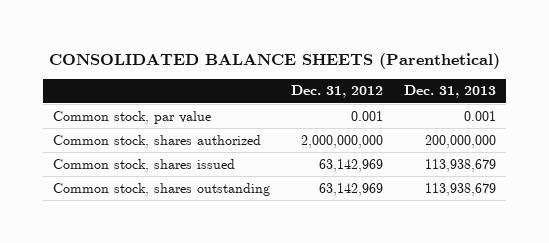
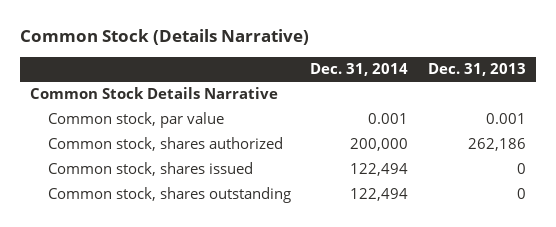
- CONSOLIDATED BALANCE SHEETS (Parenthetical)
+ Common Stock (Details Narrative)
- | Dec. 31, 2012 | Dec. 31, 2013
+ | Dec. 31, 2014 | Dec. 31, 2013
+ Common Stock Details Narrative
- Common stock, shares authorized | 2,000,000,000 | 200,000,000
- Common stock, shares issued | 63,142,969 | 113,938,679
- Common stock, shares outstanding | 63,142,969 | 113,938,679
+ Common stock, shares authorized | 200,000 | 262,186
+ Common stock, shares issued | 122,494 | 0
+ Common stock, shares outstanding | 122,494 | 0

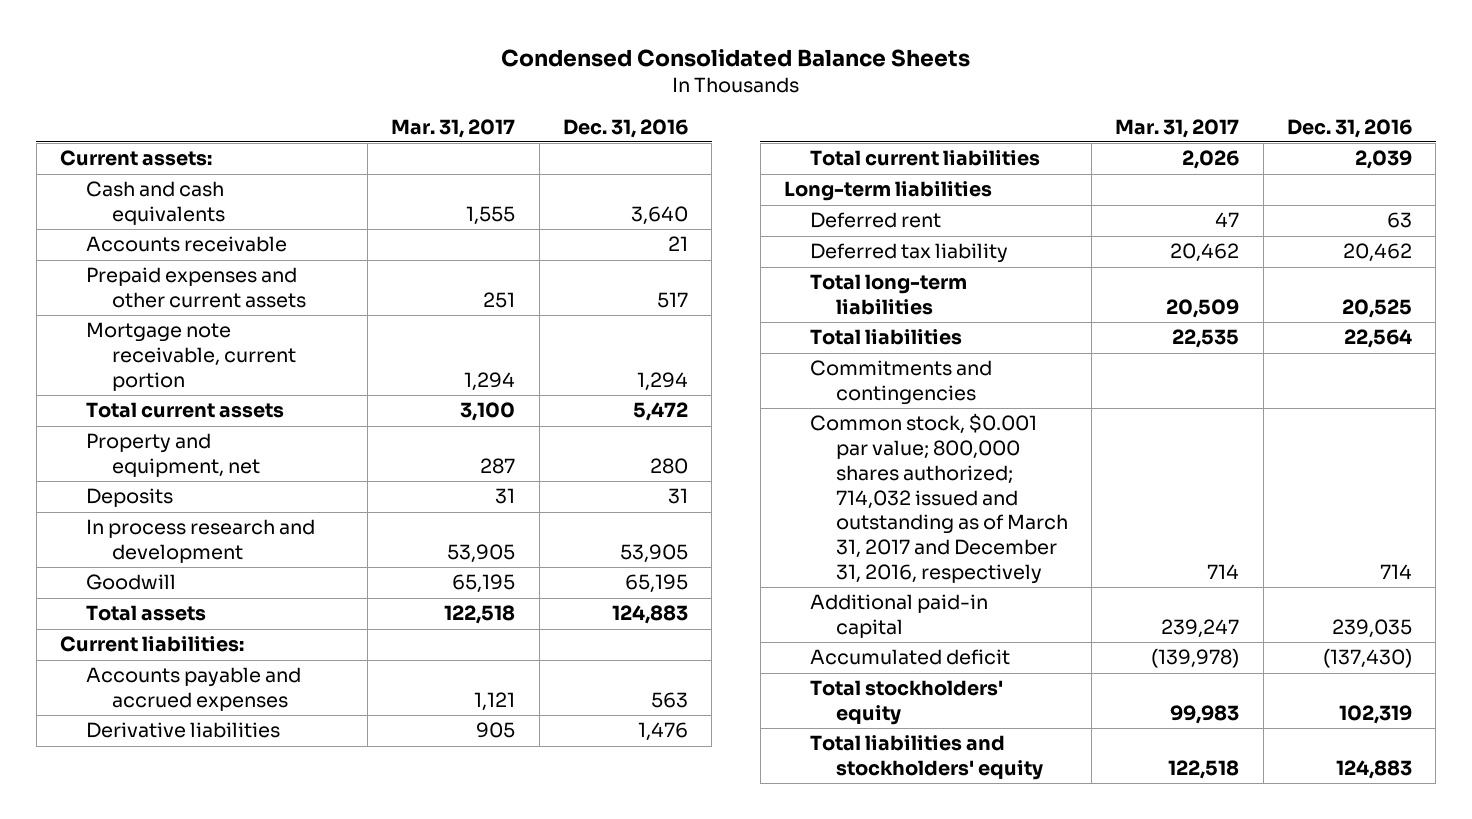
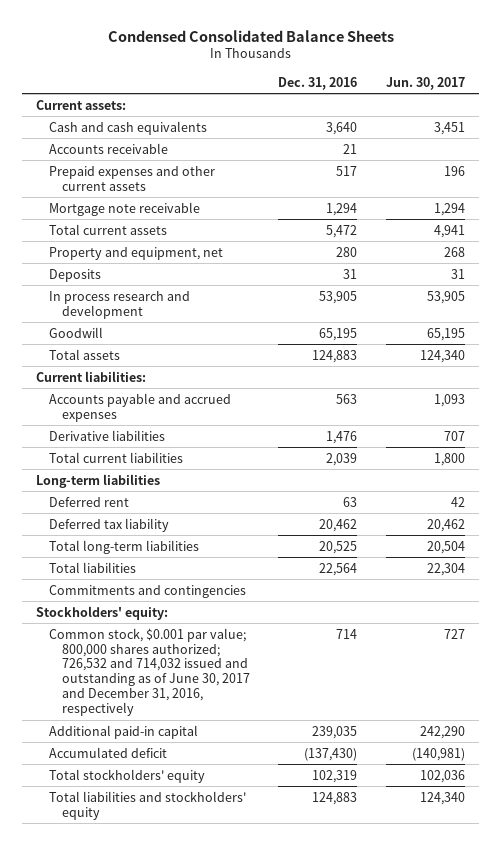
- | Mar. 31, 2017 | Dec. 31, 2016
+ | Dec. 31, 2016 | Jun. 30, 2017
- Mortgage note receivable, current portion | 1,294 | 1,294
+ Mortgage note receivable | 1,294 | 1,294
- Common stock, $0.001 par value; 800,000 shares authorized; 714,032 issued and outstanding as of March 31, 2017 and December 31, 2016, respectively | 714 | 714
+ Stockholders' equity:
+ Common stock, $0.001 par value; 800,000 shares authorized; 726,532 and 714,032 issued and outstanding as of June 30, 2017 and December 31, 2016, respectively | 714 | 727

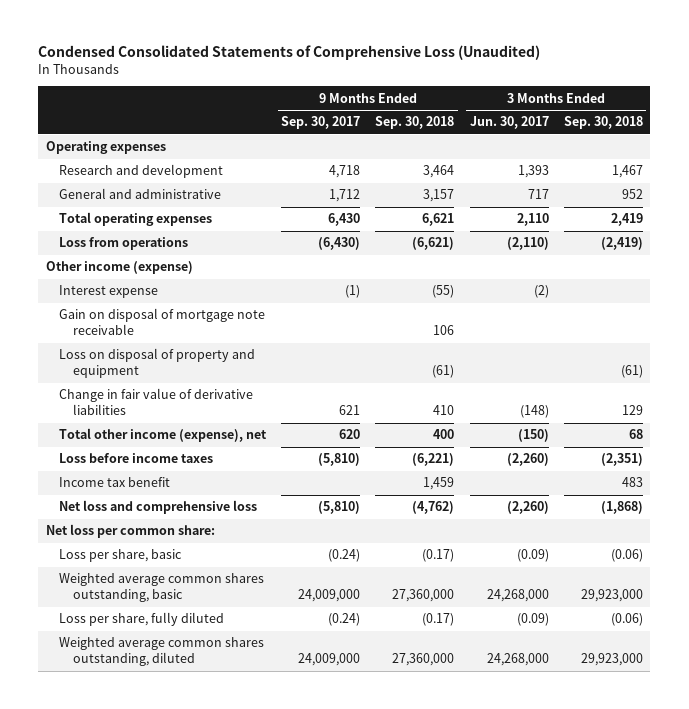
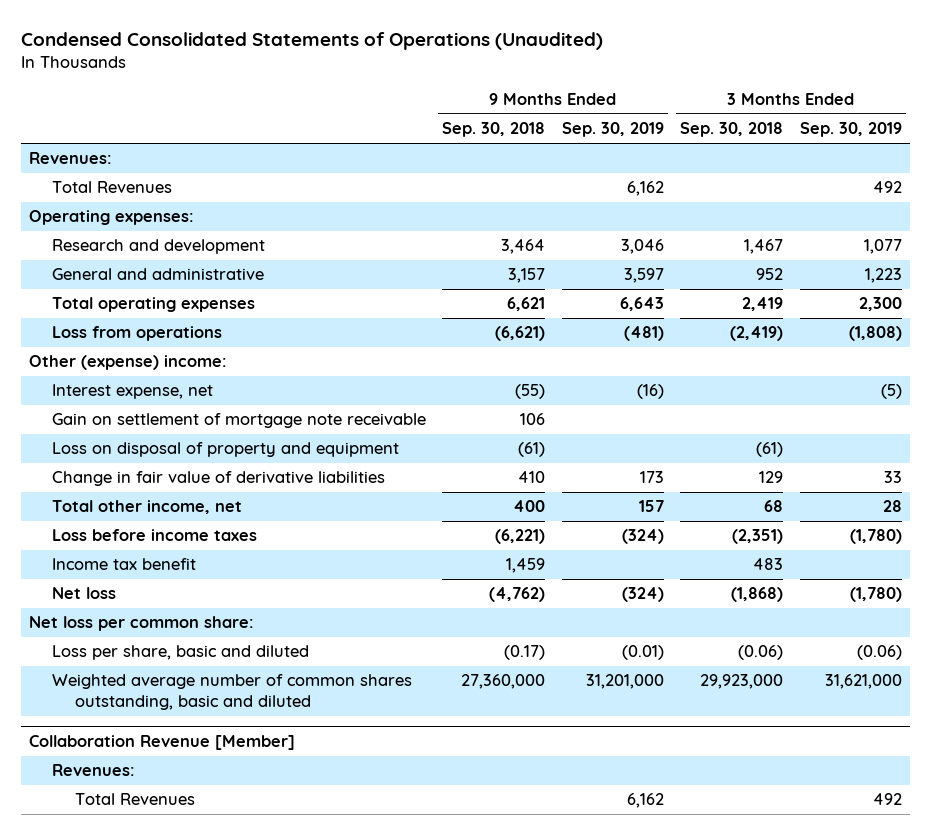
- Condensed Consolidated Statements of Comprehensive Loss (Unaudited)
+ Condensed Consolidated Statements of Operations (Unaudited)
- | 9 Months Ended Sep. 30, 2017 | 9 Months Ended Sep. 30, 2018 | 3 Months Ended Jun. 30, 2017 | 3 Months Ended Sep. 30, 2018
+ | 9 Months Ended Sep. 30, 2018 | 9 Months Ended Sep. 30, 2019 | 3 Months Ended Sep. 30, 2018 | 3 Months Ended Sep. 30, 2019
- Operating expenses
+ Revenues:
+ Total Revenues | | 6,162 | | 492
+ Operating expenses:
- Other income (expense)
- Interest expense | (1) | (55) | (2) |
- Gain on disposal of mortgage note receivable | | 106 | |
+ Other (expense) income:
+ Interest expense, net | (55) | (16) | | (5)
+ Gain on settlement of mortgage note receivable | 106 | | |
- Total other income (expense), net | 620 | 400 | (150) | 68
+ Total other income, net | 400 | 157 | 68 | 28
- Net loss and comprehensive loss | (5,810) | (4,762) | (2,260) | (1,868)
+ Net loss | (4,762) | (324) | (1,868) | (1,780)
- Loss per share, basic | (0.24) | (0.17) | (0.09) | (0.06)
- Weighted average common shares outstanding, basic | 24,009,000 | 27,360,000 | 24,268,000 | 29,923,000
- Loss per share, fully diluted | (0.24) | (0.17) | (0.09) | (0.06)
- Weighted average common shares outstanding, diluted | 24,009,000 | 27,360,000 | 24,268,000 | 29,923,000
+ Loss per share, basic and diluted | (0.17) | (0.01) | (0.06) | (0.06)
+ Weighted average number of common shares outstanding, basic and diluted | 27,360,000 | 31,201,000 | 29,923,000 | 31,621,000
+ Collaboration Revenue [Member]
+ Revenues:
+ Total Revenues | | 6,162 | | 492

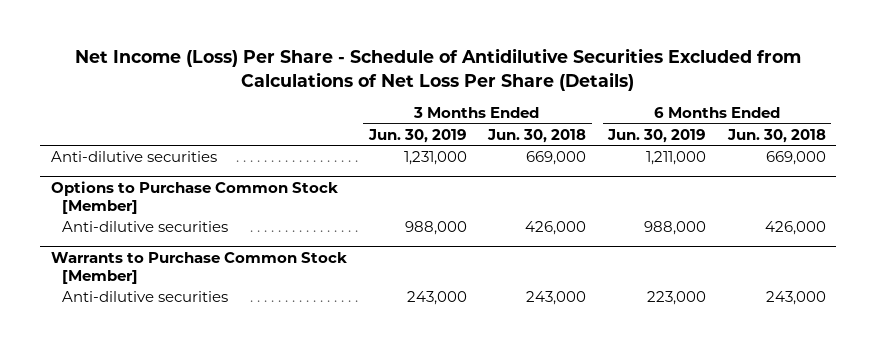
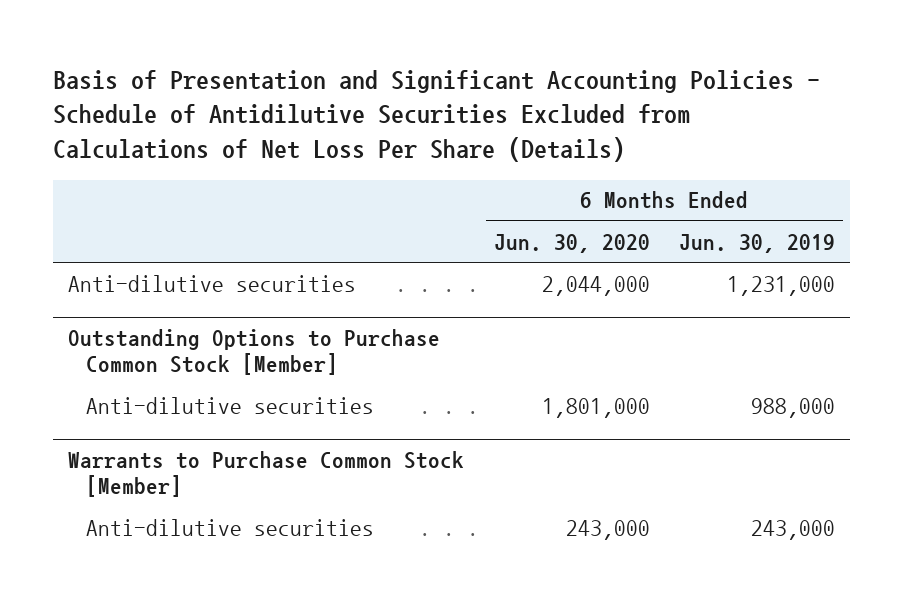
- Net Income (Loss) Per Share - Schedule of Antidilutive Securities Excluded from Calculations of Net Loss Per Share (Details)
+ Basis of Presentation and Significant Accounting Policies - Schedule of Antidilutive Securities Excluded from Calculations of Net Loss Per Share (Details)
- | 3 Months Ended Jun. 30, 2019 | 3 Months Ended Jun. 30, 2018 | 6 Months Ended Jun. 30, 2019 | 6 Months Ended Jun. 30, 2018
+ | 6 Months Ended Jun. 30, 2020 | 6 Months Ended Jun. 30, 2019
- Anti-dilutive securities | 1,231,000 | 669,000 | 1,211,000 | 669,000
- Options to Purchase Common Stock [Member]
+ Anti-dilutive securities | 2,044,000 | 1,231,000
+ Outstanding Options to Purchase Common Stock [Member]
@ Warrants to Purchase Common Stock [Member]
- Anti-dilutive securities | 243,000 | 243,000 | 223,000 | 243,000
+ Anti-dilutive securities | 243,000 | 243,000

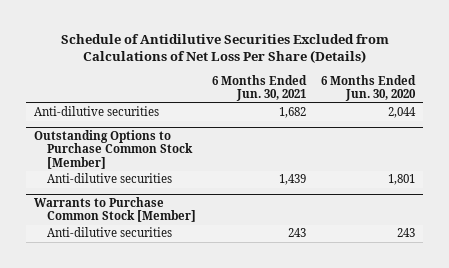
- Basis of Presentation and Significant Accounting Policies - Schedule of Antidilutive Securities Excluded from Calculations of Net Loss Per Share (Details)
+ Schedule of Antidilutive Securities Excluded from Calculations of Net Loss Per Share (Details)
- | 6 Months Ended Jun. 30, 2020 | 6 Months Ended Jun. 30, 2019
+ | 6 Months Ended Jun. 30, 2021 | 6 Months Ended Jun. 30, 2020
- Anti-dilutive securities | 2,044,000 | 1,231,000
+ Anti-dilutive securities | 1,682 | 2,044
@ Outstanding Options to Purchase Common Stock [Member]
- Anti-dilutive securities | 1,801,000 | 988,000
+ Anti-dilutive securities | 1,439 | 1,801
@ Warrants to Purchase Common Stock [Member]
- Anti-dilutive securities | 243,000 | 243,000
+ Anti-dilutive securities | 243 | 243

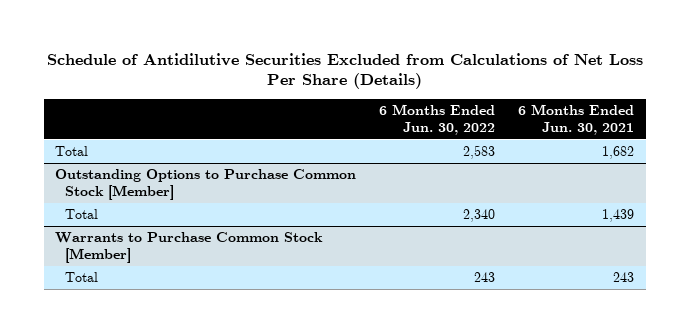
- | 6 Months Ended Jun. 30, 2021 | 6 Months Ended Jun. 30, 2020
+ | 6 Months Ended Jun. 30, 2022 | 6 Months Ended Jun. 30, 2021
- Anti-dilutive securities | 1,682 | 2,044
+ Total | 2,583 | 1,682
@ Outstanding Options to Purchase Common Stock [Member]
- Anti-dilutive securities | 1,439 | 1,801
+ Total | 2,340 | 1,439
@ Warrants to Purchase Common Stock [Member]
- Anti-dilutive securities | 243 | 243
+ Total | 243 | 243

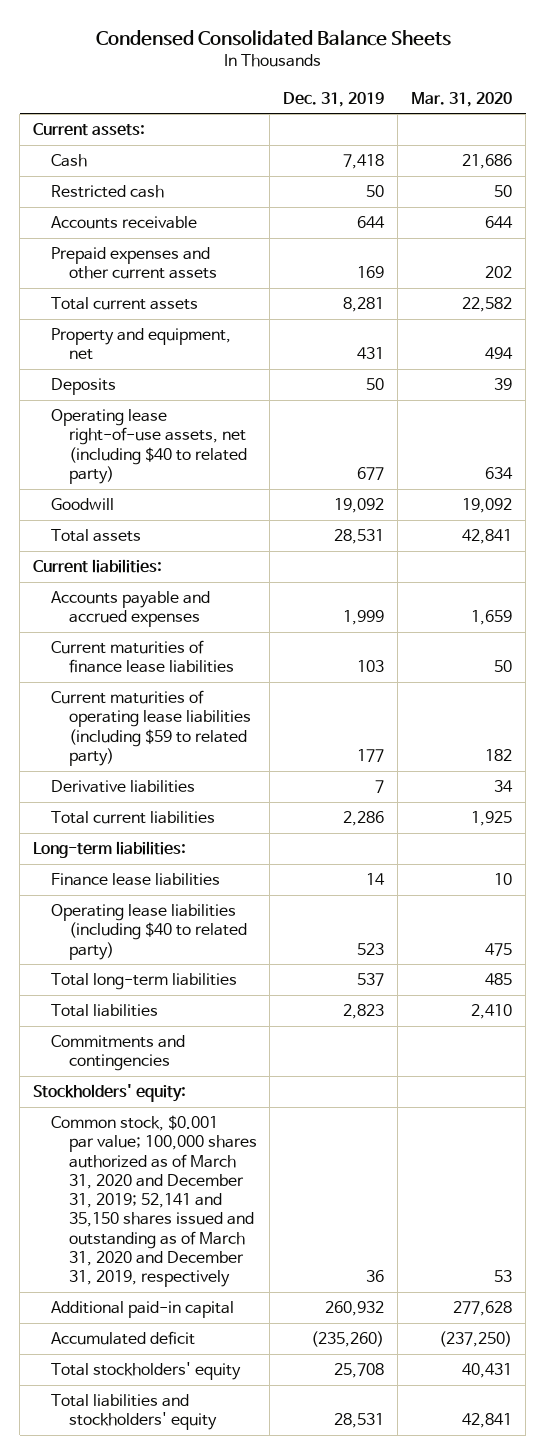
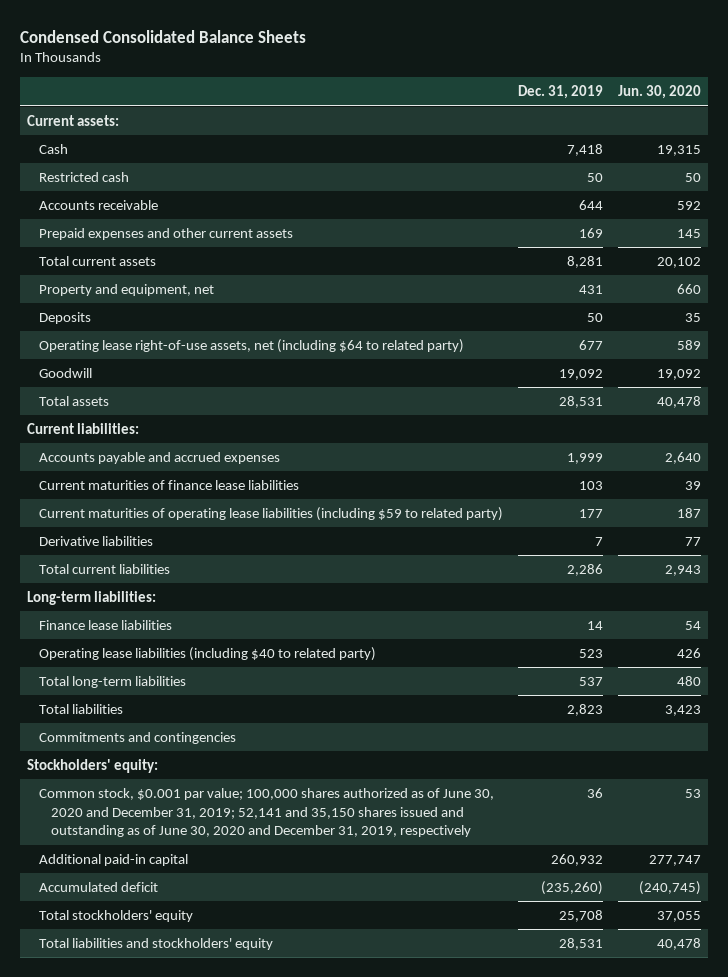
- | Dec. 31, 2019 | Mar. 31, 2020
+ | Dec. 31, 2019 | Jun. 30, 2020
- Operating lease right-of-use assets, net (including $40 to related party) | 677 | 634
+ Operating lease right-of-use assets, net (including $64 to related party) | 677 | 589
- Common stock, $0.001 par value; 100,000 shares authorized as of March 31, 2020 and December 31, 2019; 52,141 and 35,150 shares issued and outstanding as of March 31, 2020 and December 31, 2019, respectively | 36 | 53
+ Common stock, $0.001 par value; 100,000 shares authorized as of June 30, 2020 and December 31, 2019; 52,141 and 35,150 shares issued and outstanding as of June 30, 2020 and December 31, 2019, respectively | 36 | 53

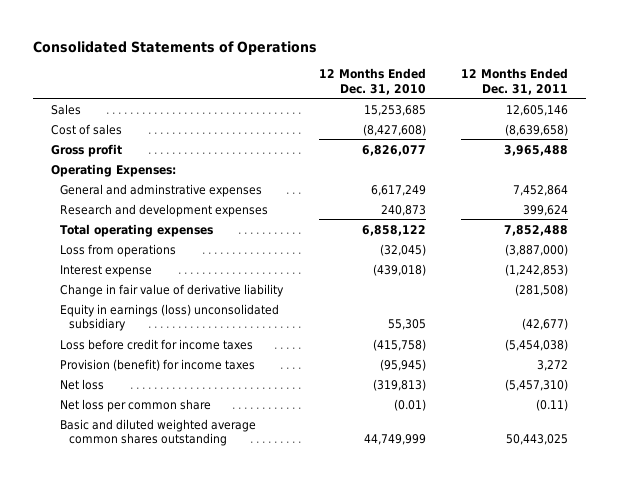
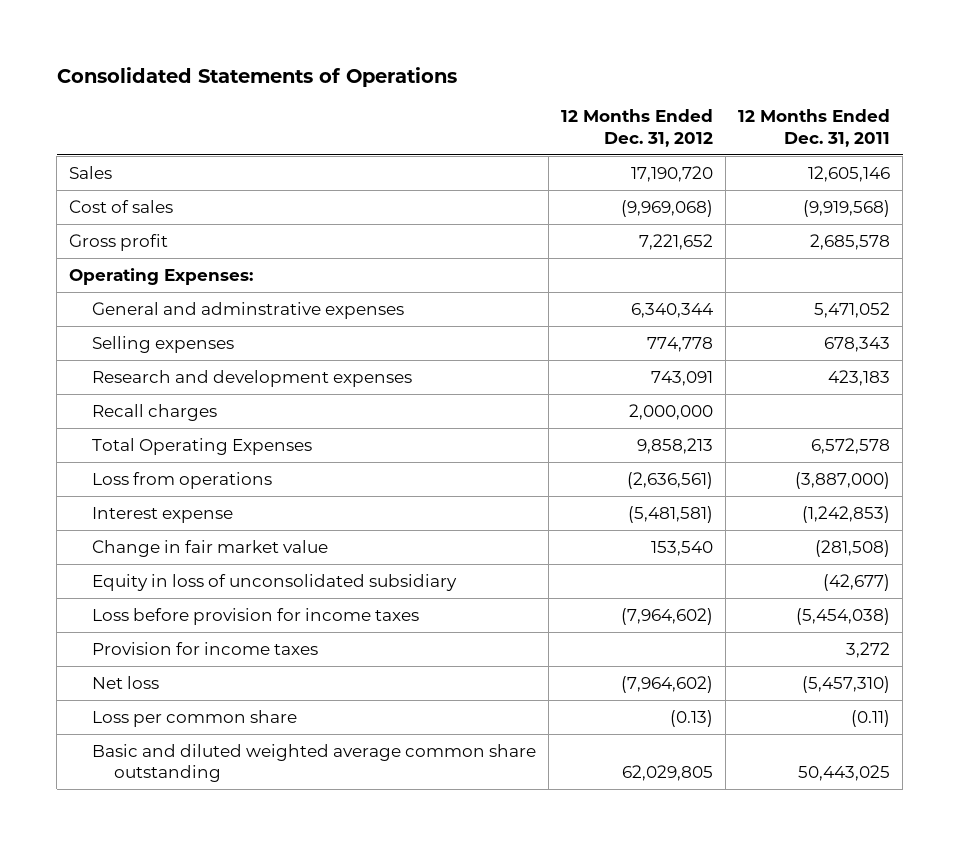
- | 12 Months Ended Dec. 31, 2010 | 12 Months Ended Dec. 31, 2011
+ | 12 Months Ended Dec. 31, 2012 | 12 Months Ended Dec. 31, 2011
- Cost of sales | (8,427,608) | (8,639,658)
- Gross profit | 6,826,077 | 3,965,488
+ Cost of sales | (9,969,068) | (9,919,568)
+ Gross profit | 7,221,652 | 2,685,578
- General and adminstrative expenses | 6,617,249 | 7,452,864
- Research and development expenses | 240,873 | 399,624
- Total operating expenses | 6,858,122 | 7,852,488
+ General and adminstrative expenses | 6,340,344 | 5,471,052
+ Selling expenses | 774,778 | 678,343
+ Research and development expenses | 743,091 | 423,183
+ Recall charges | 2,000,000 |
+ Total Operating Expenses | 9,858,213 | 6,572,578
- Change in fair value of derivative liability | | (281,508)
- Equity in earnings (loss) unconsolidated subsidiary | 55,305 | (42,677)
- Loss before credit for income taxes | (415,758) | (5,454,038)
- Provision (benefit) for income taxes | (95,945) | 3,272
+ Change in fair market value | 153,540 | (281,508)
+ Equity in loss of unconsolidated subsidiary | | (42,677)
+ Loss before provision for income taxes | (7,964,602) | (5,454,038)
+ Provision for income taxes | | 3,272
- Net loss per common share | (0.01) | (0.11)
- Basic and diluted weighted average common shares outstanding | 44,749,999 | 50,443,025
+ Loss per common share | (0.13) | (0.11)
+ Basic and diluted weighted average common share outstanding | 62,029,805 | 50,443,025

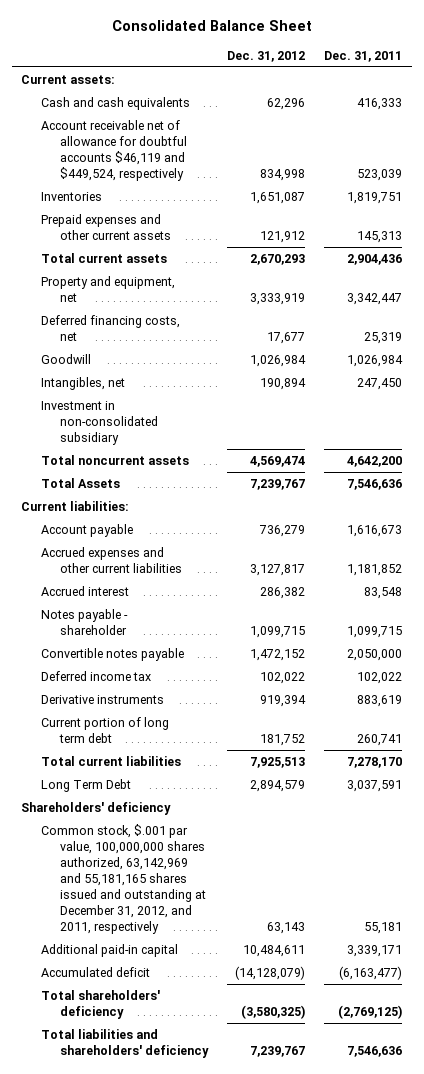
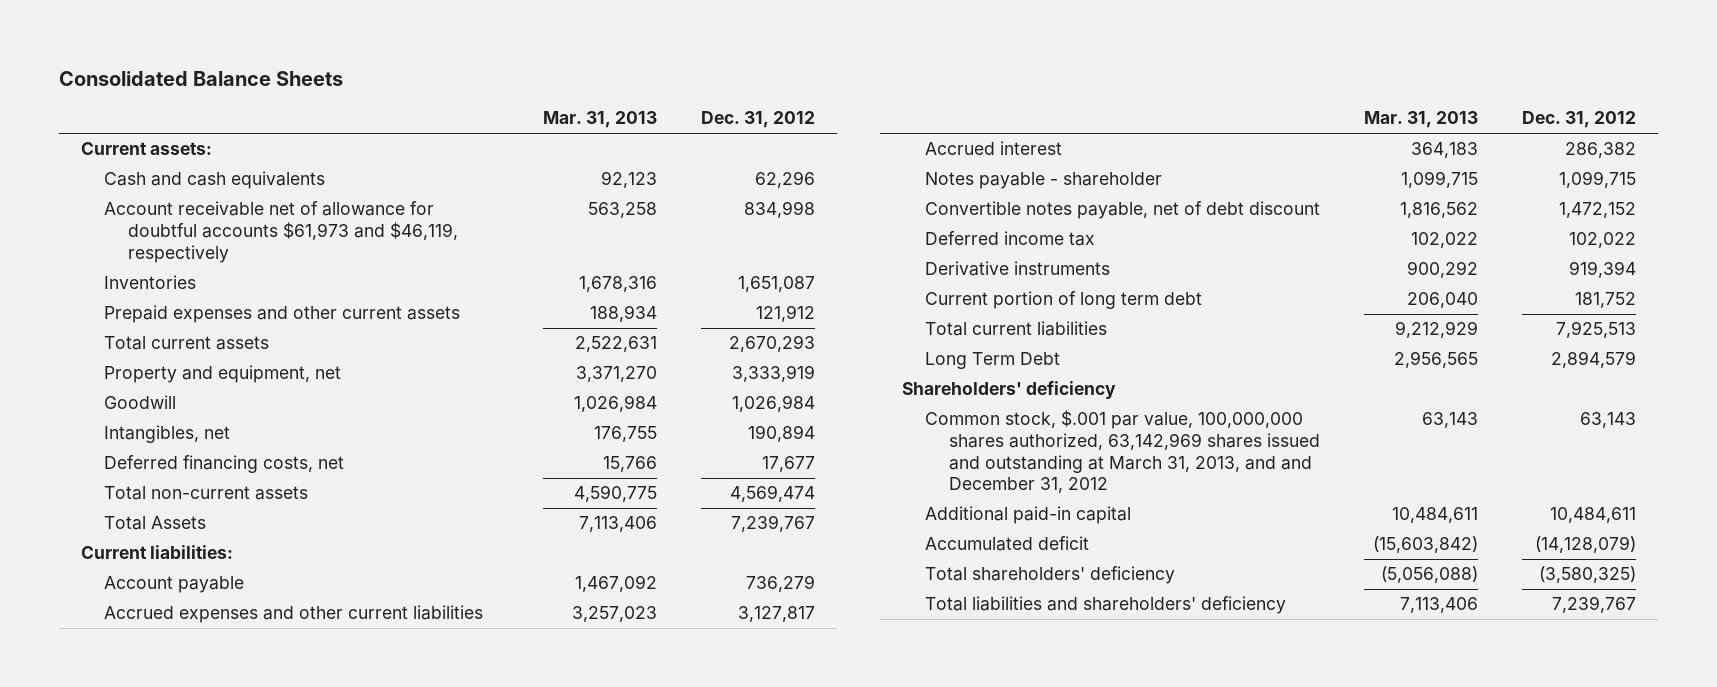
- Consolidated Balance Sheet
+ Consolidated Balance Sheets
- | Dec. 31, 2012 | Dec. 31, 2011
+ | Mar. 31, 2013 | Dec. 31, 2012
- Account receivable net of allowance for doubtful accounts $46,119 and $449,524, respectively | 834,998 | 523,039
+ Account receivable net of allowance for doubtful accounts $61,973 and $46,119, respectively | 563,258 | 834,998
- Investment in non-consolidated subsidiary
- Total noncurrent assets | 4,569,474 | 4,642,200
moved down: Deferred financing costs, net | 15,766 | 17,677
+ Total non-current assets | 4,590,775 | 4,569,474
- Convertible notes payable | 1,472,152 | 2,050,000
+ Convertible notes payable, net of debt discount | 1,816,562 | 1,472,152
- Common stock, $.001 par value, 100,000,000 shares authorized, 63,142,969 and 55,181,165 shares issued and outstanding at December 31, 2012, and 2011, respectively | 63,143 | 55,181
+ Common stock, $.001 par value, 100,000,000 shares authorized, 63,142,969 shares issued and outstanding at March 31, 2013, and and December 31, 2012 | 63,143 | 63,143

